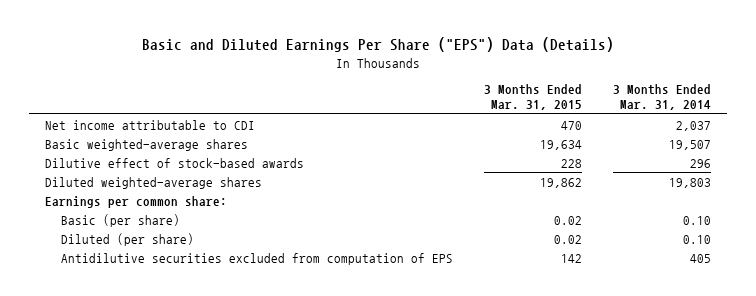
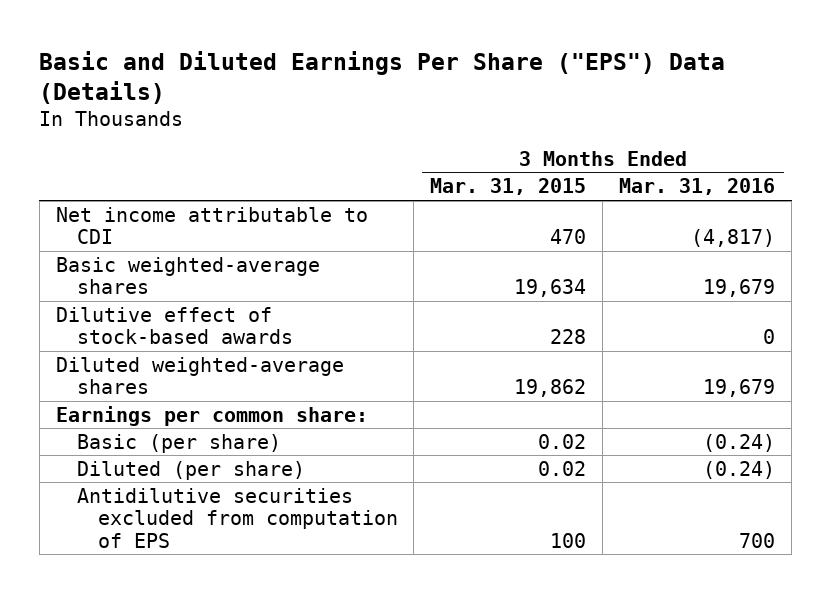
- | 3 Months Ended Mar. 31, 2015 | 3 Months Ended Mar. 31, 2014
+ | 3 Months Ended Mar. 31, 2015 | 3 Months Ended Mar. 31, 2016
- Antidilutive securities excluded from computation of EPS | 142 | 405
+ Antidilutive securities excluded from computation of EPS | 100 | 700

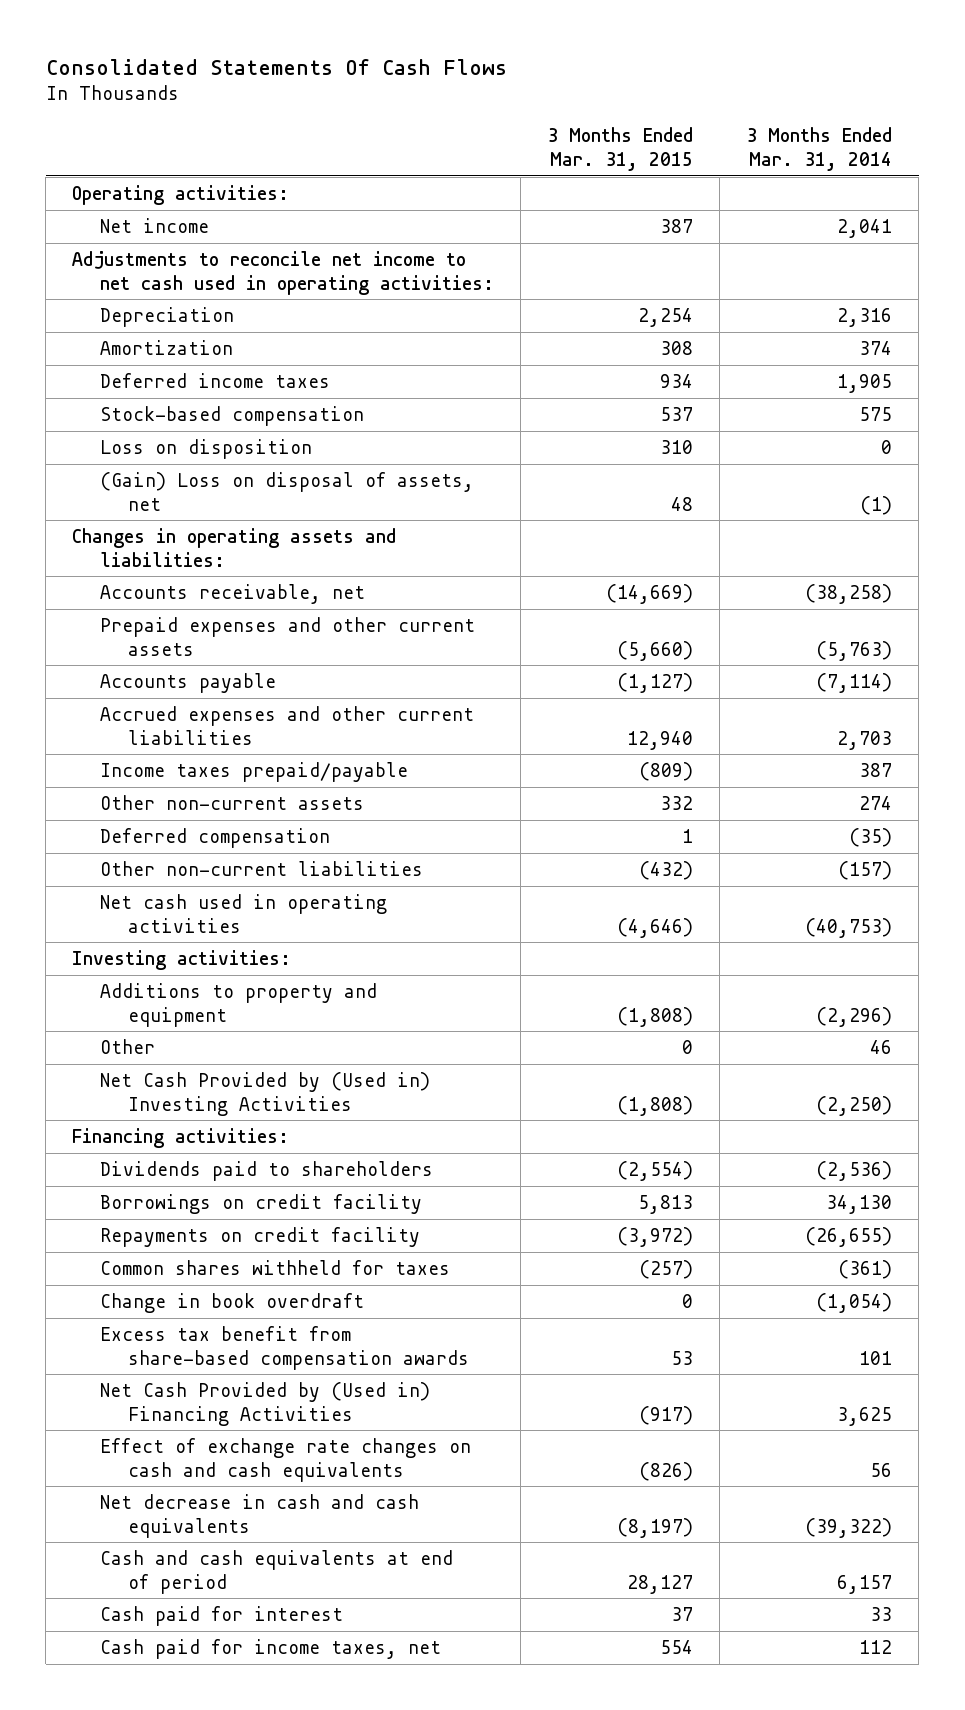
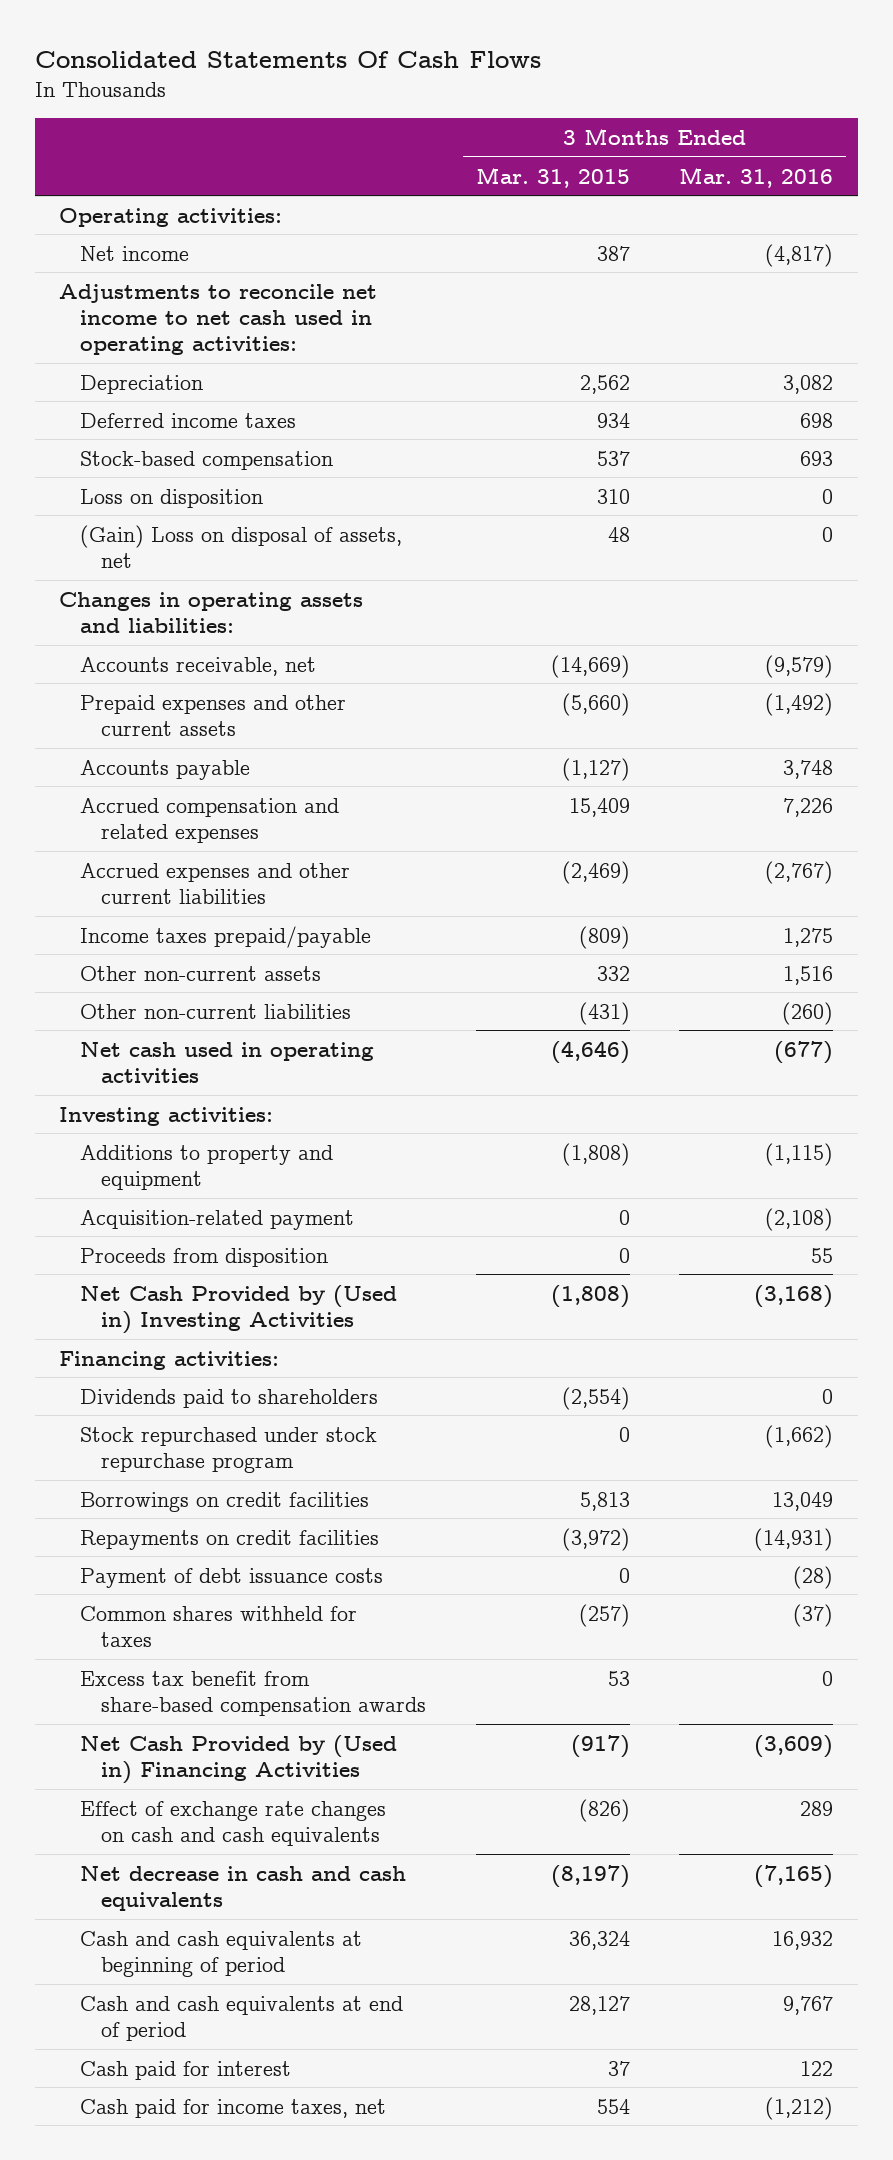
- | 3 Months Ended Mar. 31, 2015 | 3 Months Ended Mar. 31, 2014
+ | 3 Months Ended Mar. 31, 2015 | 3 Months Ended Mar. 31, 2016
- Depreciation | 2,254 | 2,316
- Amortization | 308 | 374
+ Depreciation | 2,562 | 3,082
- Accrued expenses and other current liabilities | 12,940 | 2,703
+ Accrued compensation and related expenses | 15,409 | 7,226
+ Accrued expenses and other current liabilities | (2,469) | (2,767)
- Deferred compensation | 1 | (35)
- Other non-current liabilities | (432) | (157)
+ Other non-current liabilities | (431) | (260)
- Other | 0 | 46
+ Acquisition-related payment | 0 | (2,108)
+ Proceeds from disposition | 0 | 55
- Borrowings on credit facility | 5,813 | 34,130
- Repayments on credit facility | (3,972) | (26,655)
+ Stock repurchased under stock repurchase program | 0 | (1,662)
+ Borrowings on credit facilities | 5,813 | 13,049
+ Repayments on credit facilities | (3,972) | (14,931)
+ Payment of debt issuance costs | 0 | (28)
- Change in book overdraft | 0 | (1,054)
+ Cash and cash equivalents at beginning of period | 36,324 | 16,932

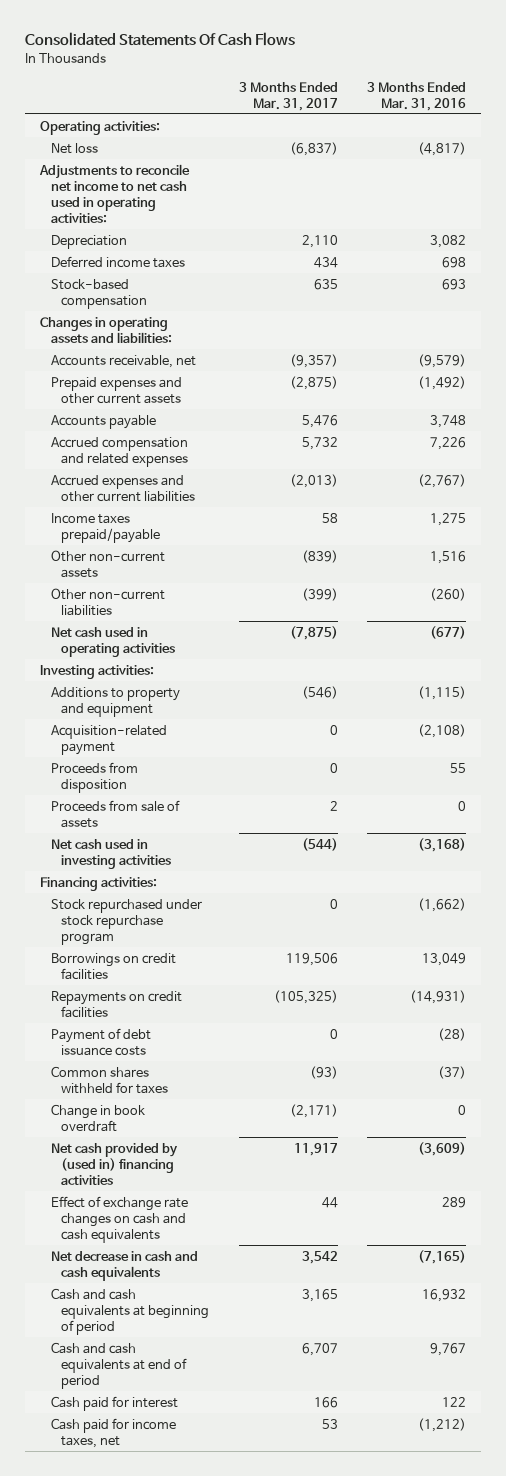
- | 3 Months Ended Mar. 31, 2015 | 3 Months Ended Mar. 31, 2016
+ | 3 Months Ended Mar. 31, 2017 | 3 Months Ended Mar. 31, 2016
- Net income | 387 | (4,817)
+ Net loss | (6,837) | (4,817)
- Loss on disposition | 310 | 0
- (Gain) Loss on disposal of assets, net | 48 | 0
- Net Cash Provided by (Used in) Investing Activities | (1,808) | (3,168)
+ Proceeds from sale of assets | 2 | 0
+ Net cash used in investing activities | (544) | (3,168)
- Dividends paid to shareholders | (2,554) | 0
- Excess tax benefit from share-based compensation awards | 53 | 0
- Net Cash Provided by (Used in) Financing Activities | (917) | (3,609)
+ Change in book overdraft | (2,171) | 0
+ Net cash provided by (used in) financing activities | 11,917 | (3,609)

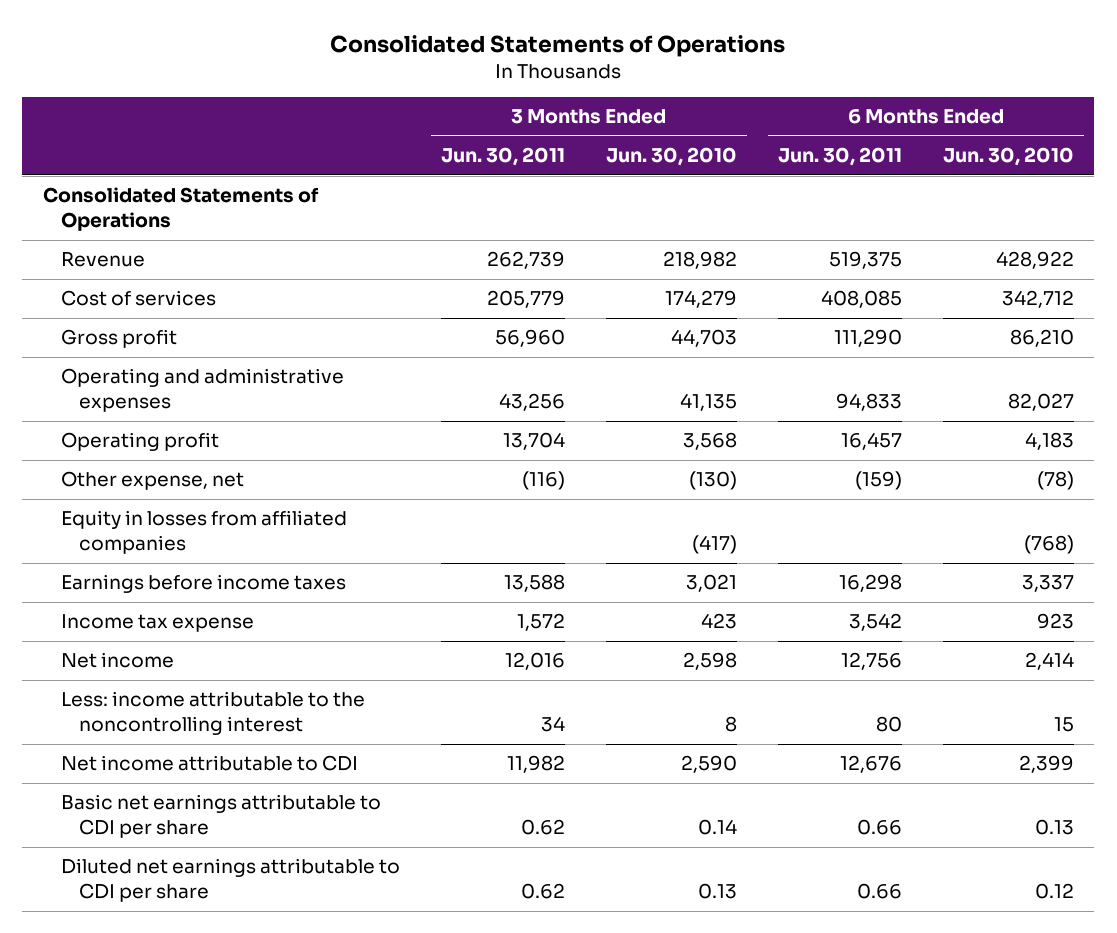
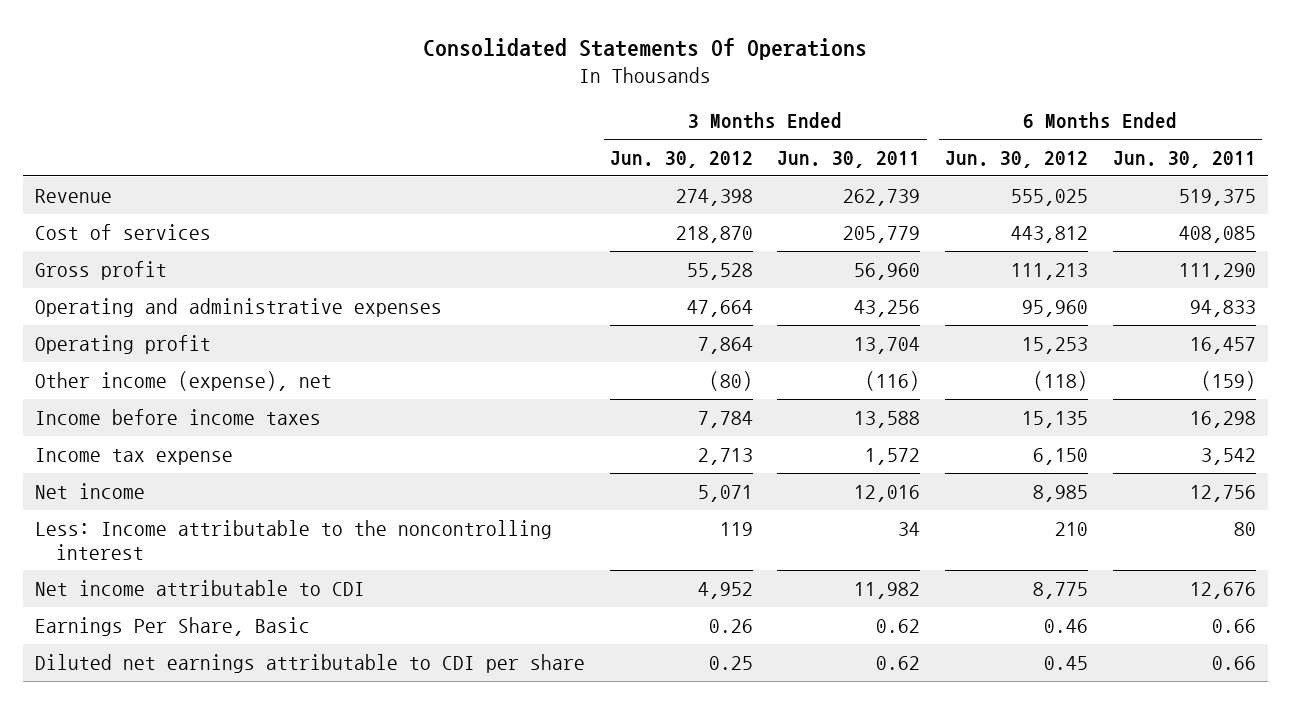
- Consolidated Statements of Operations
+ Consolidated Statements Of Operations
- | 3 Months Ended Jun. 30, 2011 | 3 Months Ended Jun. 30, 2010 | 6 Months Ended Jun. 30, 2011 | 6 Months Ended Jun. 30, 2010
+ | 3 Months Ended Jun. 30, 2012 | 3 Months Ended Jun. 30, 2011 | 6 Months Ended Jun. 30, 2012 | 6 Months Ended Jun. 30, 2011
- Consolidated Statements of Operations
- Other expense, net | (116) | (130) | (159) | (78)
- Equity in losses from affiliated companies | | (417) | | (768)
- Earnings before income taxes | 13,588 | 3,021 | 16,298 | 3,337
+ Other income (expense), net | (80) | (116) | (118) | (159)
+ Income before income taxes | 7,784 | 13,588 | 15,135 | 16,298
- Less: income attributable to the noncontrolling interest | 34 | 8 | 80 | 15
+ Less: Income attributable to the noncontrolling interest | 119 | 34 | 210 | 80
- Basic net earnings attributable to CDI per share | 0.62 | 0.14 | 0.66 | 0.13
+ Earnings Per Share, Basic | 0.26 | 0.62 | 0.46 | 0.66

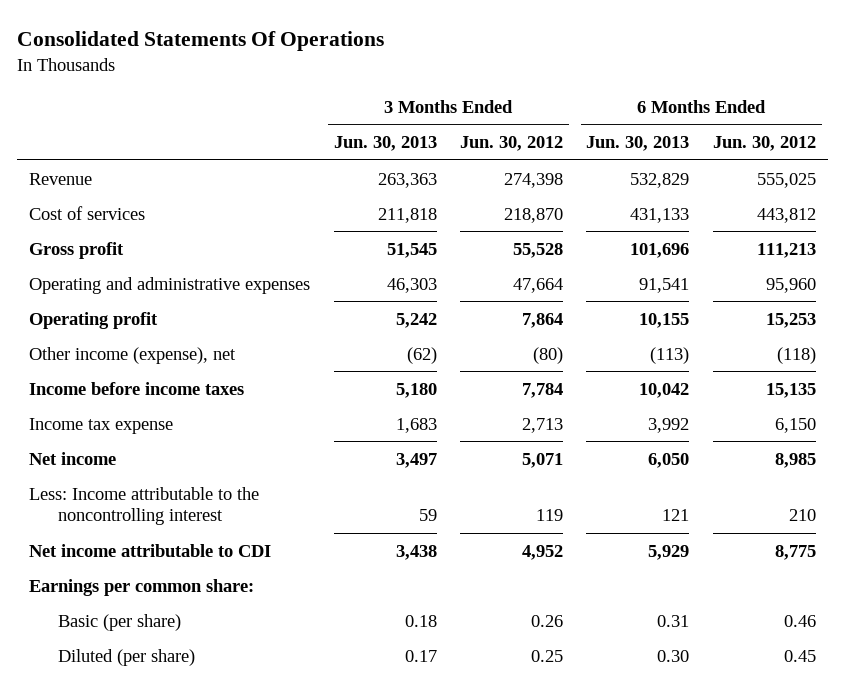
- | 3 Months Ended Jun. 30, 2012 | 3 Months Ended Jun. 30, 2011 | 6 Months Ended Jun. 30, 2012 | 6 Months Ended Jun. 30, 2011
+ | 3 Months Ended Jun. 30, 2013 | 3 Months Ended Jun. 30, 2012 | 6 Months Ended Jun. 30, 2013 | 6 Months Ended Jun. 30, 2012
- Earnings Per Share, Basic | 0.26 | 0.62 | 0.46 | 0.66
- Diluted net earnings attributable to CDI per share | 0.25 | 0.62 | 0.45 | 0.66
+ Earnings per common share:
+ Basic (per share) | 0.18 | 0.26 | 0.31 | 0.46
+ Diluted (per share) | 0.17 | 0.25 | 0.30 | 0.45

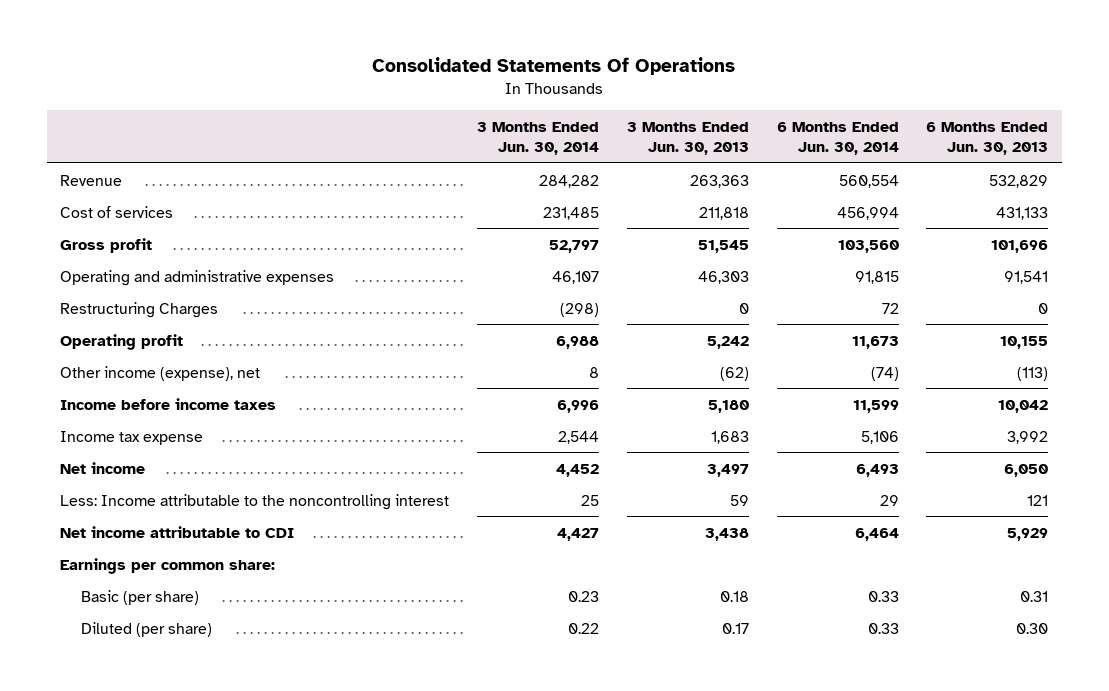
- | 3 Months Ended Jun. 30, 2013 | 3 Months Ended Jun. 30, 2012 | 6 Months Ended Jun. 30, 2013 | 6 Months Ended Jun. 30, 2012
+ | 3 Months Ended Jun. 30, 2014 | 3 Months Ended Jun. 30, 2013 | 6 Months Ended Jun. 30, 2014 | 6 Months Ended Jun. 30, 2013
+ Restructuring Charges | (298) | 0 | 72 | 0

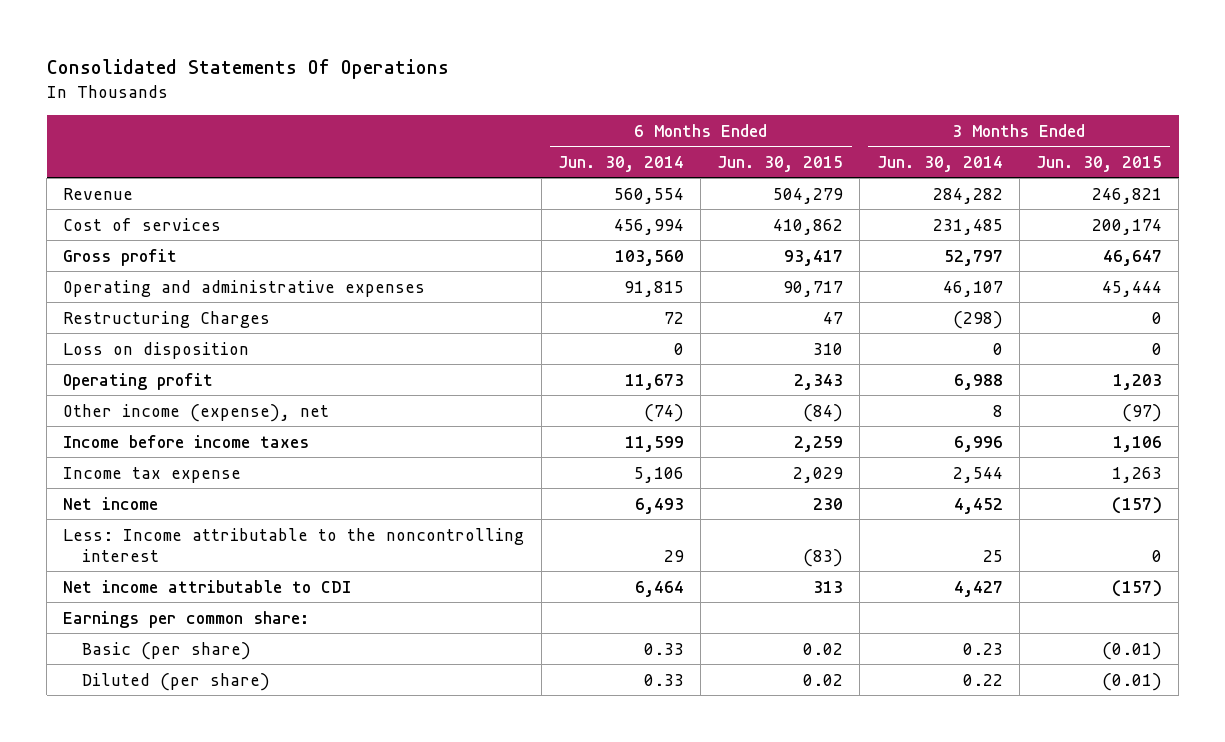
- | 3 Months Ended Jun. 30, 2014 | 3 Months Ended Jun. 30, 2013 | 6 Months Ended Jun. 30, 2014 | 6 Months Ended Jun. 30, 2013
+ | 6 Months Ended Jun. 30, 2014 | 6 Months Ended Jun. 30, 2015 | 3 Months Ended Jun. 30, 2014 | 3 Months Ended Jun. 30, 2015
+ Loss on disposition | 0 | 310 | 0 | 0

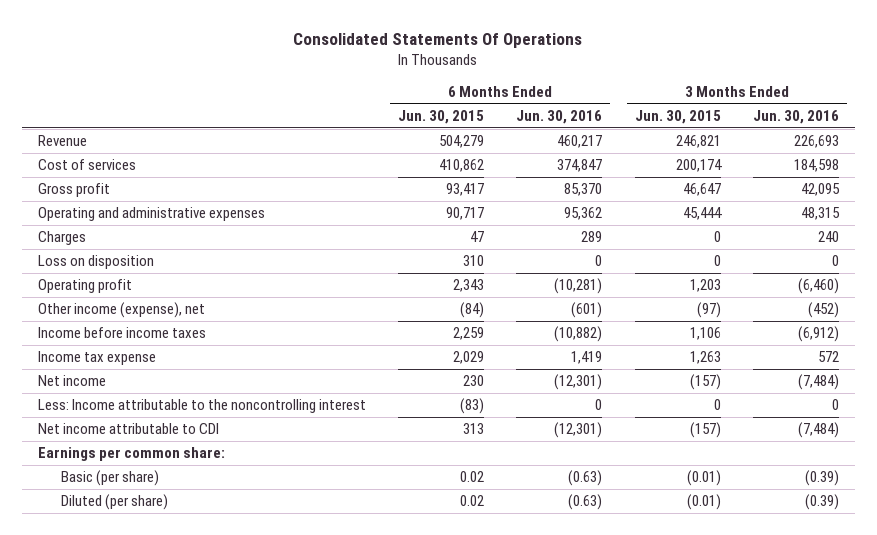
- | 6 Months Ended Jun. 30, 2014 | 6 Months Ended Jun. 30, 2015 | 3 Months Ended Jun. 30, 2014 | 3 Months Ended Jun. 30, 2015
+ | 6 Months Ended Jun. 30, 2015 | 6 Months Ended Jun. 30, 2016 | 3 Months Ended Jun. 30, 2015 | 3 Months Ended Jun. 30, 2016
- Restructuring Charges | 72 | 47 | (298) | 0
+ Charges | 47 | 289 | 0 | 240

